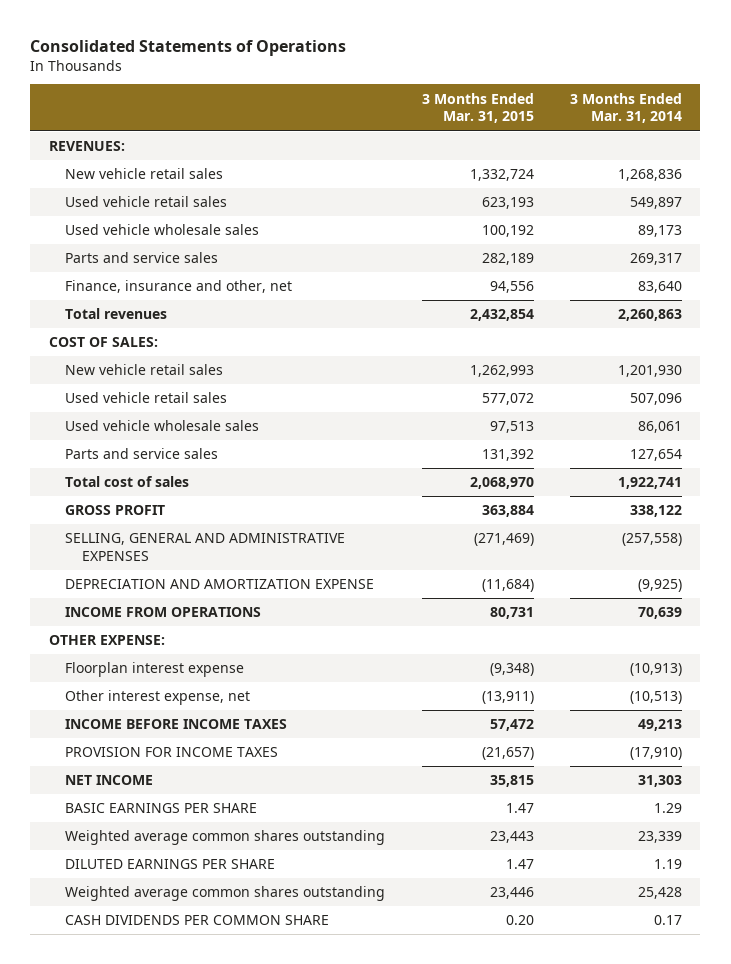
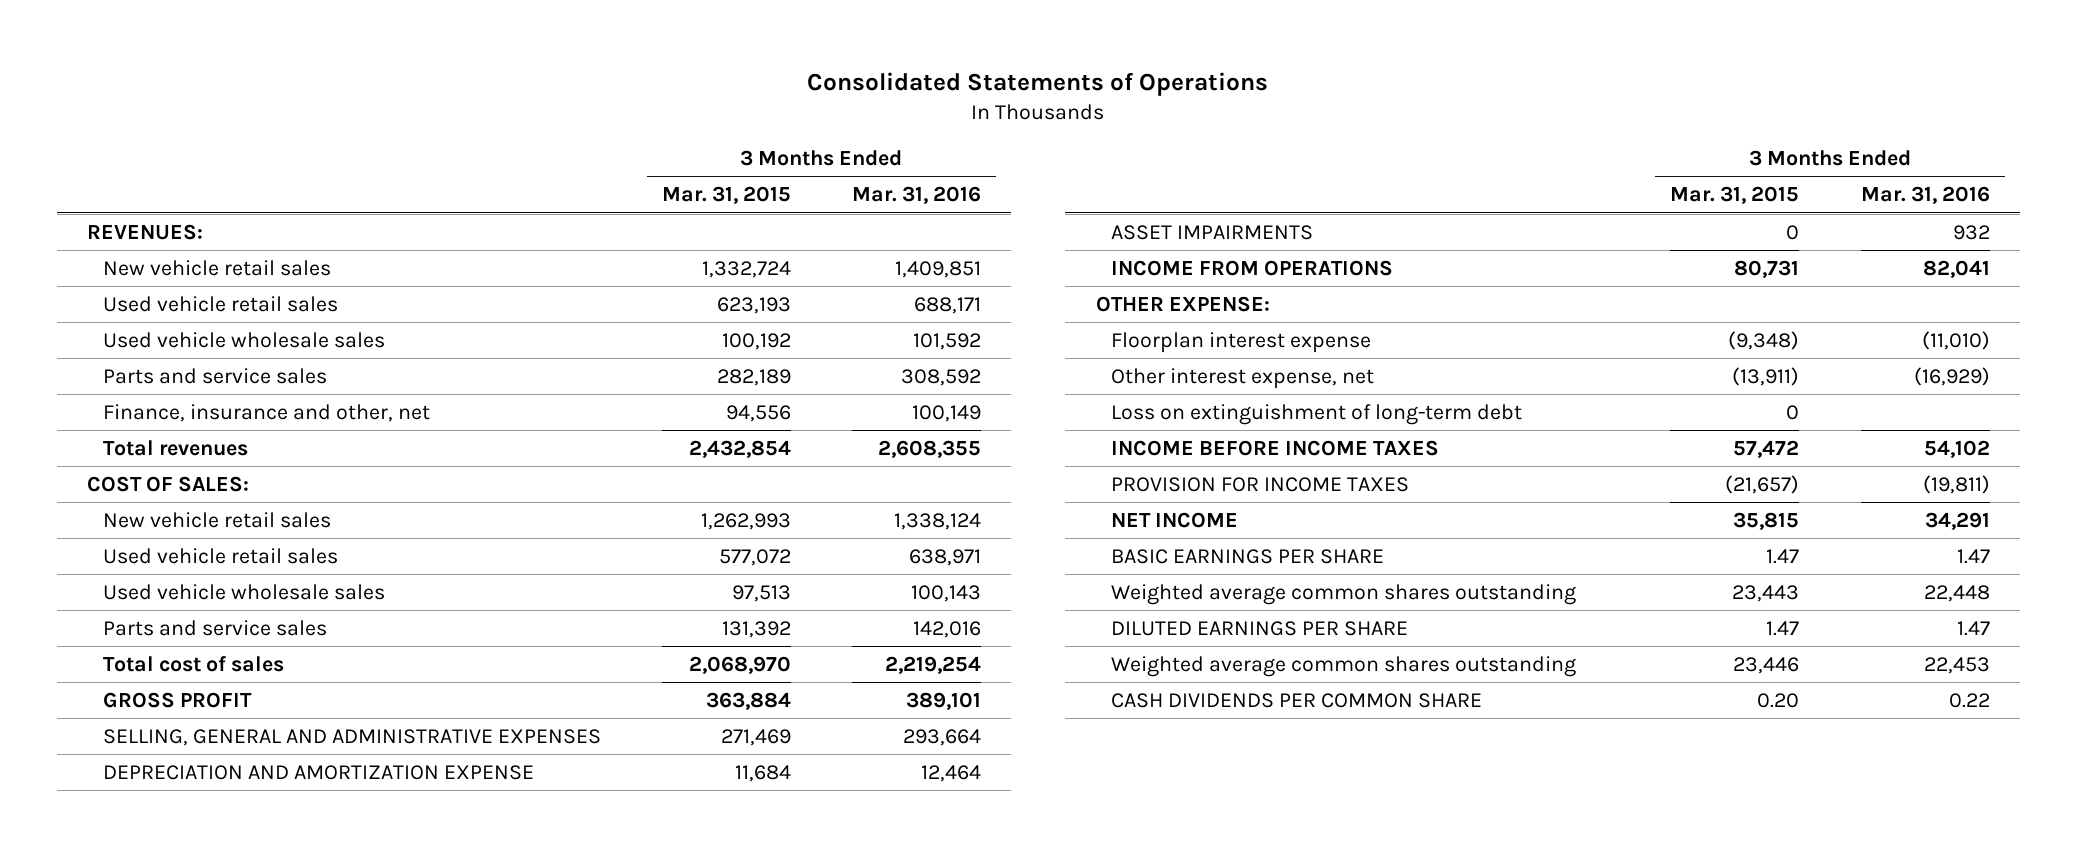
- | 3 Months Ended Mar. 31, 2015 | 3 Months Ended Mar. 31, 2014
+ | 3 Months Ended Mar. 31, 2015 | 3 Months Ended Mar. 31, 2016
- SELLING, GENERAL AND ADMINISTRATIVE EXPENSES | (271,469) | (257,558)
- DEPRECIATION AND AMORTIZATION EXPENSE | (11,684) | (9,925)
+ SELLING, GENERAL AND ADMINISTRATIVE EXPENSES | 271,469 | 293,664
+ DEPRECIATION AND AMORTIZATION EXPENSE | 11,684 | 12,464
+ ASSET IMPAIRMENTS | 0 | 932
+ Loss on extinguishment of long-term debt | 0 |

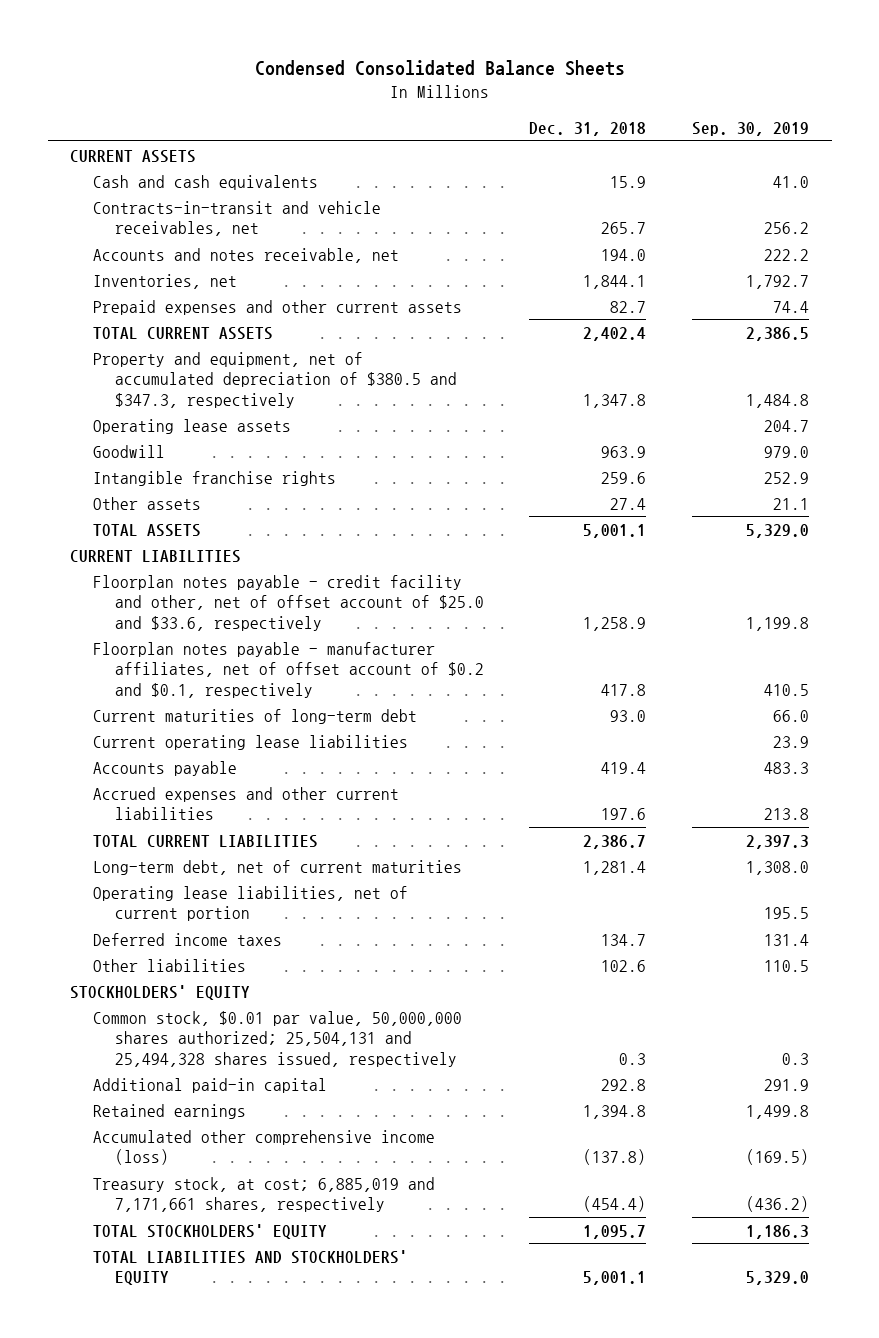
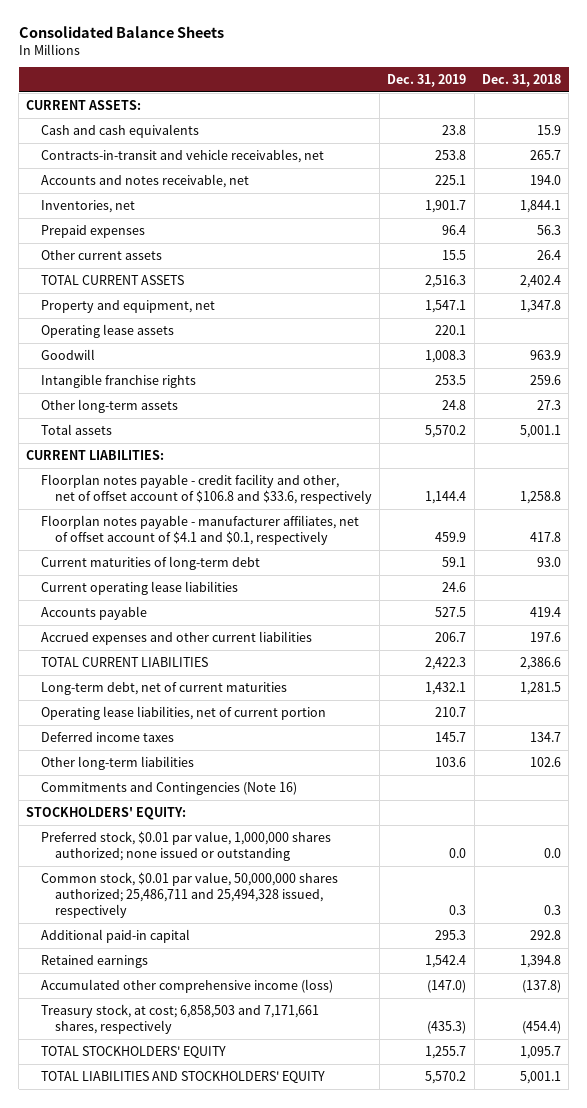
- Condensed Consolidated Balance Sheets
+ Consolidated Balance Sheets
- | Dec. 31, 2018 | Sep. 30, 2019
+ | Dec. 31, 2019 | Dec. 31, 2018
- CURRENT ASSETS
+ CURRENT ASSETS:
- Prepaid expenses and other current assets | 82.7 | 74.4
+ Prepaid expenses | 96.4 | 56.3
+ Other current assets | 15.5 | 26.4
- Property and equipment, net of accumulated depreciation of $380.5 and $347.3, respectively | 1,347.8 | 1,484.8
+ Property and equipment, net | 1,547.1 | 1,347.8
- Other assets | 27.4 | 21.1
- TOTAL ASSETS | 5,001.1 | 5,329.0
- CURRENT LIABILITIES
- Floorplan notes payable - credit facility and other, net of offset account of $25.0 and $33.6, respectively | 1,258.9 | 1,199.8
- Floorplan notes payable - manufacturer affiliates, net of offset account of $0.2 and $0.1, respectively | 417.8 | 410.5
+ Other long-term assets | 24.8 | 27.3
+ Total assets | 5,570.2 | 5,001.1
+ CURRENT LIABILITIES:
+ Floorplan notes payable - credit facility and other, net of offset account of $106.8 and $33.6, respectively | 1,144.4 | 1,258.8
+ Floorplan notes payable - manufacturer affiliates, net of offset account of $4.1 and $0.1, respectively | 459.9 | 417.8
- TOTAL CURRENT LIABILITIES | 2,386.7 | 2,397.3
- Long-term debt, net of current maturities | 1,281.4 | 1,308.0
+ TOTAL CURRENT LIABILITIES | 2,422.3 | 2,386.6
+ Long-term debt, net of current maturities | 1,432.1 | 1,281.5
- Other liabilities | 102.6 | 110.5
- STOCKHOLDERS' EQUITY
- Common stock, $0.01 par value, 50,000,000 shares authorized; 25,504,131 and 25,494,328 shares issued, respectively | 0.3 | 0.3
+ Other long-term liabilities | 103.6 | 102.6
+ Commitments and Contingencies (Note 16)
+ STOCKHOLDERS' EQUITY:
+ Preferred stock, $0.01 par value, 1,000,000 shares authorized; none issued or outstanding | 0.0 | 0.0
+ Common stock, $0.01 par value, 50,000,000 shares authorized; 25,486,711 and 25,494,328 issued, respectively | 0.3 | 0.3
- Treasury stock, at cost; 6,885,019 and 7,171,661 shares, respectively | (454.4) | (436.2)
+ Treasury stock, at cost; 6,858,503 and 7,171,661 shares, respectively | (435.3) | (454.4)

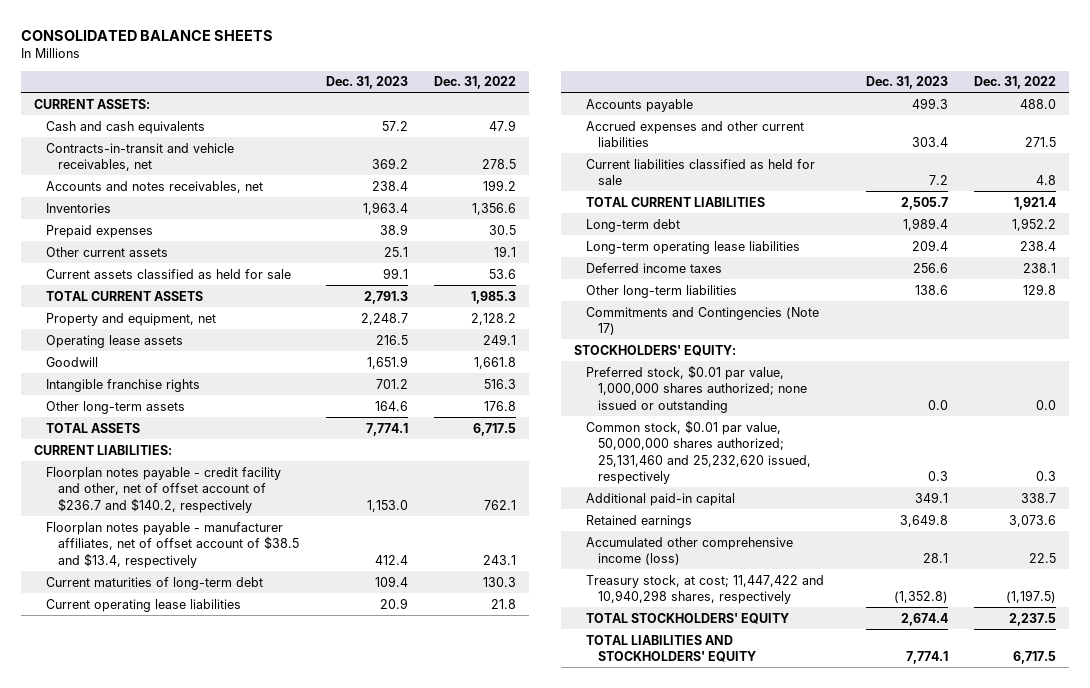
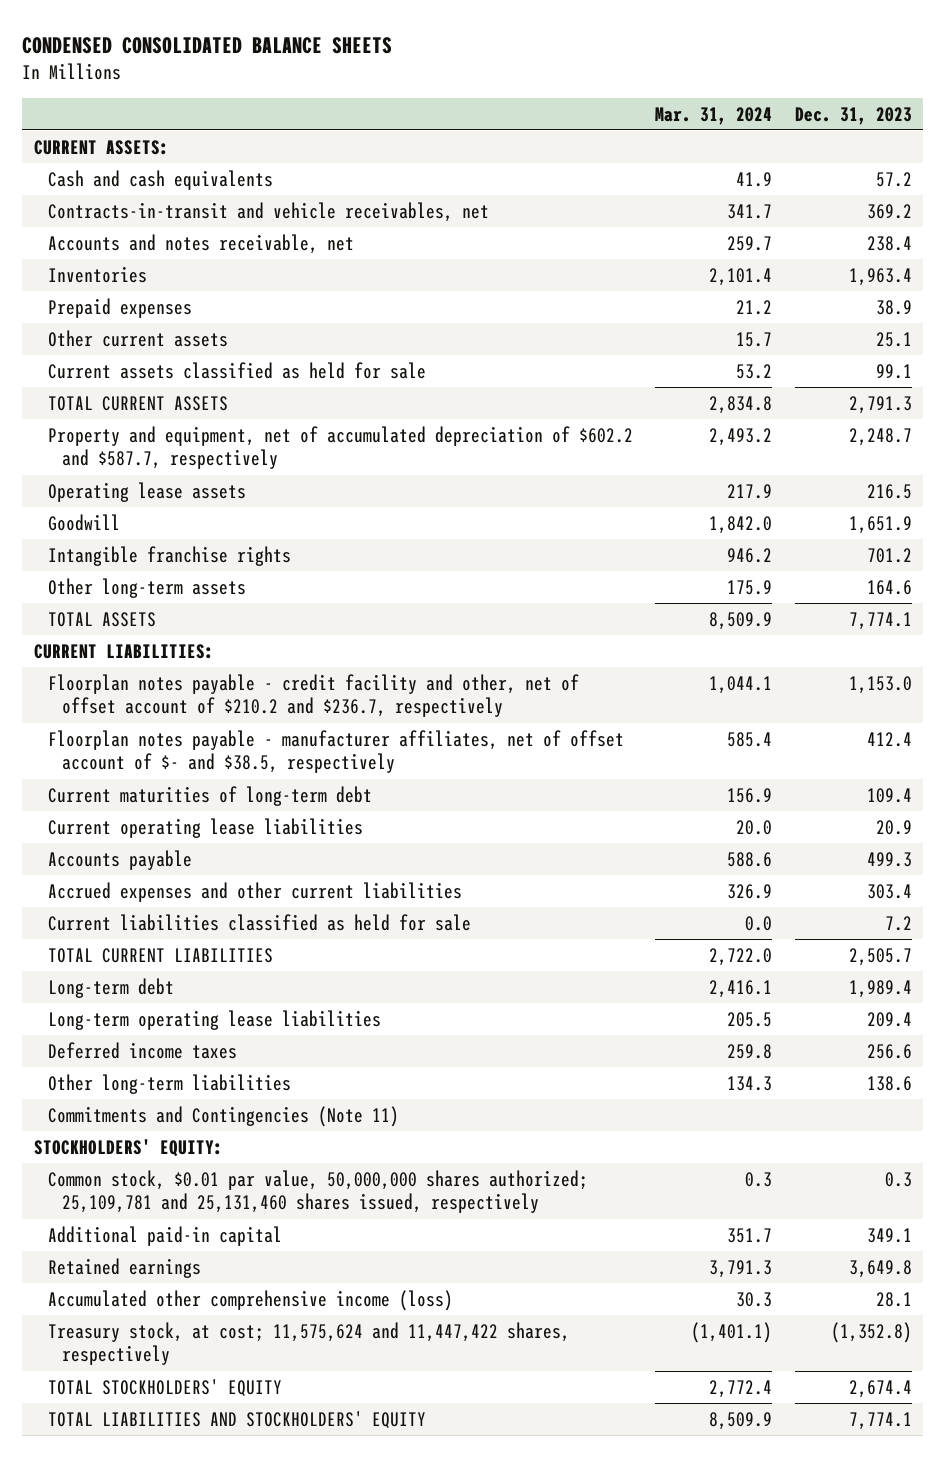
- CONSOLIDATED BALANCE SHEETS
+ CONDENSED CONSOLIDATED BALANCE SHEETS
- | Dec. 31, 2023 | Dec. 31, 2022
+ | Mar. 31, 2024 | Dec. 31, 2023
- Accounts and notes receivables, net | 238.4 | 199.2
+ Accounts and notes receivable, net | 259.7 | 238.4
- Property and equipment, net | 2,248.7 | 2,128.2
+ Property and equipment, net of accumulated depreciation of $602.2 and $587.7, respectively | 2,493.2 | 2,248.7
- Floorplan notes payable - credit facility and other, net of offset account of $236.7 and $140.2, respectively | 1,153.0 | 762.1
- Floorplan notes payable - manufacturer affiliates, net of offset account of $38.5 and $13.4, respectively | 412.4 | 243.1
+ Floorplan notes payable - credit facility and other, net of offset account of $210.2 and $236.7, respectively | 1,044.1 | 1,153.0
+ Floorplan notes payable - manufacturer affiliates, net of offset account of $- and $38.5, respectively | 585.4 | 412.4
- Commitments and Contingencies (Note 17)
+ Commitments and Contingencies (Note 11)
- Preferred stock, $0.01 par value, 1,000,000 shares authorized; none issued or outstanding | 0.0 | 0.0
- Common stock, $0.01 par value, 50,000,000 shares authorized; 25,131,460 and 25,232,620 issued, respectively | 0.3 | 0.3
+ Common stock, $0.01 par value, 50,000,000 shares authorized; 25,109,781 and 25,131,460 shares issued, respectively | 0.3 | 0.3
- Treasury stock, at cost; 11,447,422 and 10,940,298 shares, respectively | (1,352.8) | (1,197.5)
+ Treasury stock, at cost; 11,575,624 and 11,447,422 shares, respectively | (1,401.1) | (1,352.8)

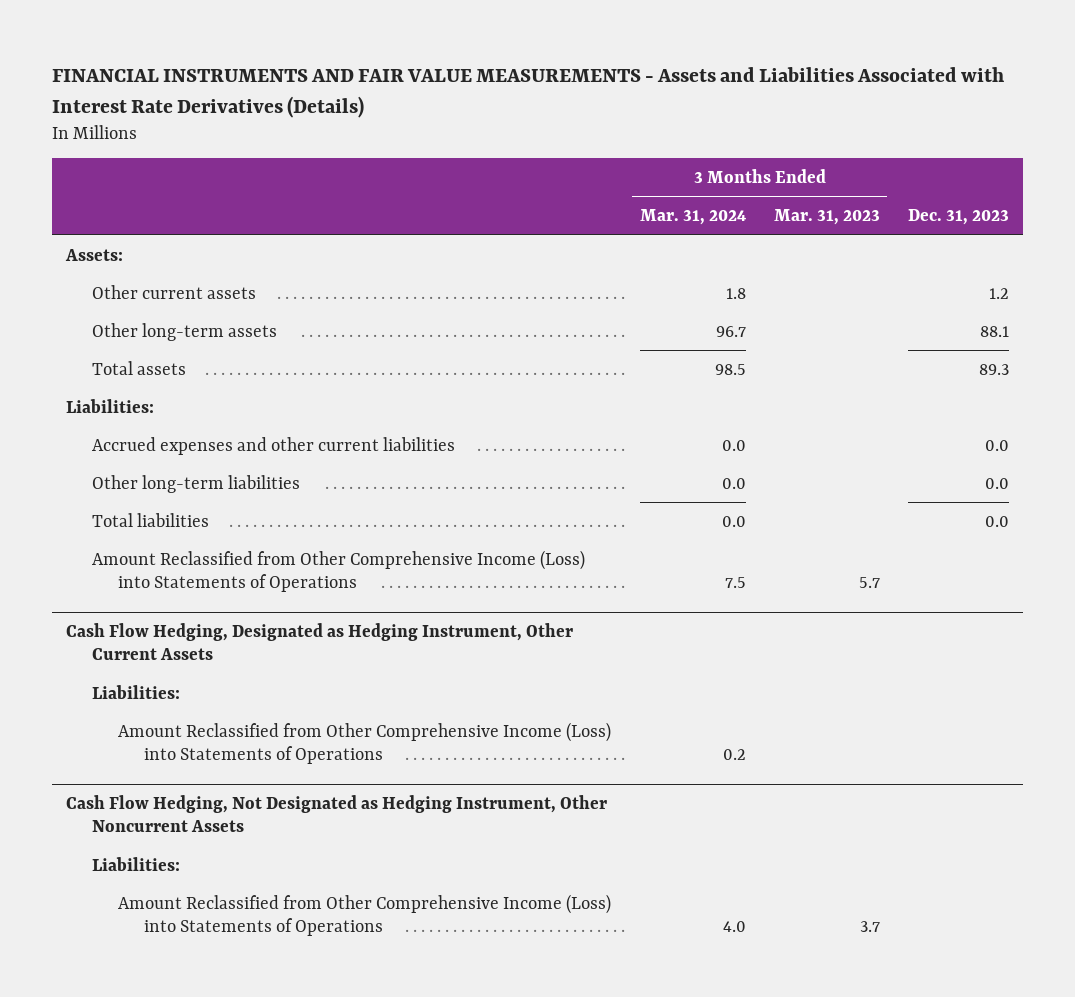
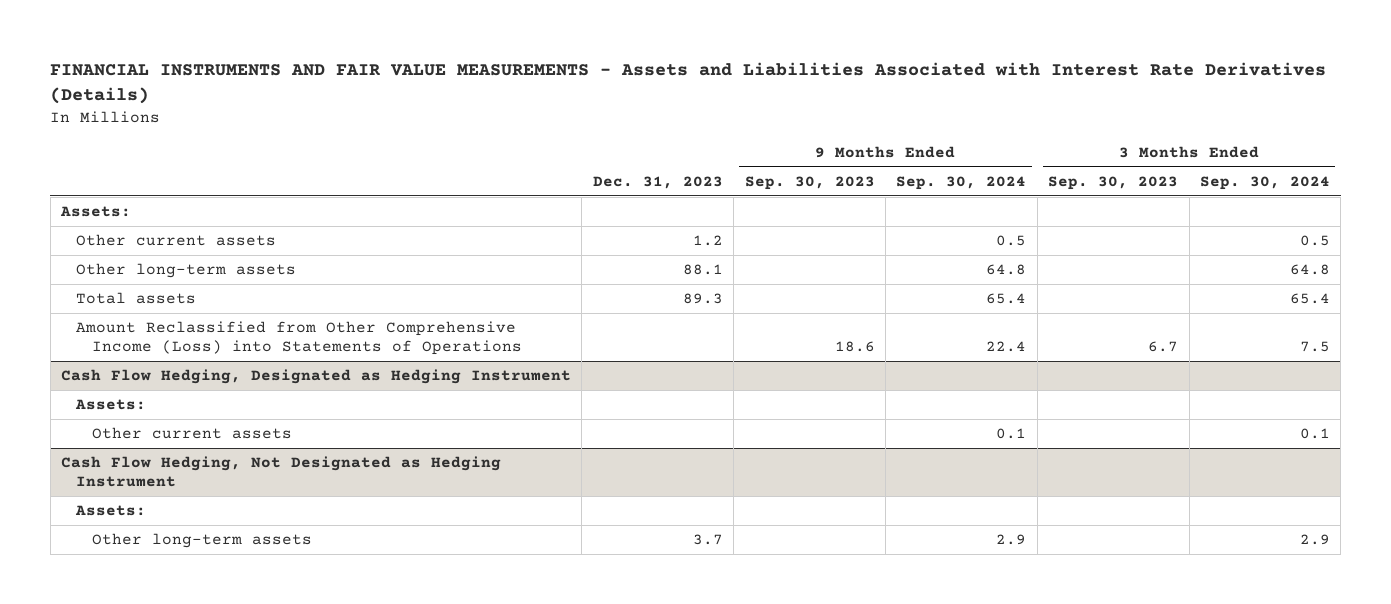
- | 3 Months Ended Mar. 31, 2024 | 3 Months Ended Mar. 31, 2023 | Dec. 31, 2023
+ | Dec. 31, 2023 | 9 Months Ended Sep. 30, 2023 | 9 Months Ended Sep. 30, 2024 | 3 Months Ended Sep. 30, 2023 | 3 Months Ended Sep. 30, 2024
- Liabilities:
- Accrued expenses and other current liabilities | 0.0 | | 0.0
- Other long-term liabilities | 0.0 | | 0.0
- Total liabilities | 0.0 | | 0.0
- Cash Flow Hedging, Designated as Hedging Instrument, Other Current Assets
- Liabilities:
- Amount Reclassified from Other Comprehensive Income (Loss) into Statements of Operations | 0.2 | |
- Cash Flow Hedging, Not Designated as Hedging Instrument, Other Noncurrent Assets
- Liabilities:
- Amount Reclassified from Other Comprehensive Income (Loss) into Statements of Operations | 4.0 | 3.7 |
+ Cash Flow Hedging, Designated as Hedging Instrument
+ Assets:
+ Other current assets | | | 0.1 | | 0.1
+ Cash Flow Hedging, Not Designated as Hedging Instrument
+ Assets:
+ Other long-term assets | 3.7 | | 2.9 | | 2.9

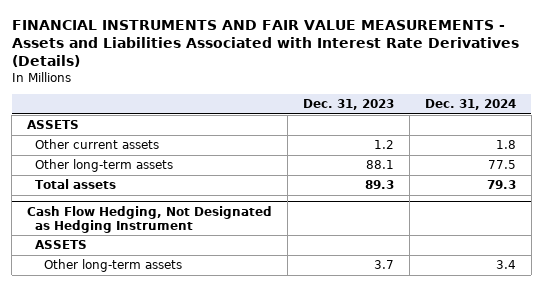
- | Dec. 31, 2023 | 9 Months Ended Sep. 30, 2023 | 9 Months Ended Sep. 30, 2024 | 3 Months Ended Sep. 30, 2023 | 3 Months Ended Sep. 30, 2024
+ | Dec. 31, 2023 | Dec. 31, 2024
- Assets:
+ ASSETS
- Amount Reclassified from Other Comprehensive Income (Loss) into Statements of Operations | | 18.6 | 22.4 | 6.7 | 7.5
- Cash Flow Hedging, Designated as Hedging Instrument
- Assets:
- Other current assets | | | 0.1 | | 0.1
@ Cash Flow Hedging, Not Designated as Hedging Instrument
- Assets:
+ ASSETS

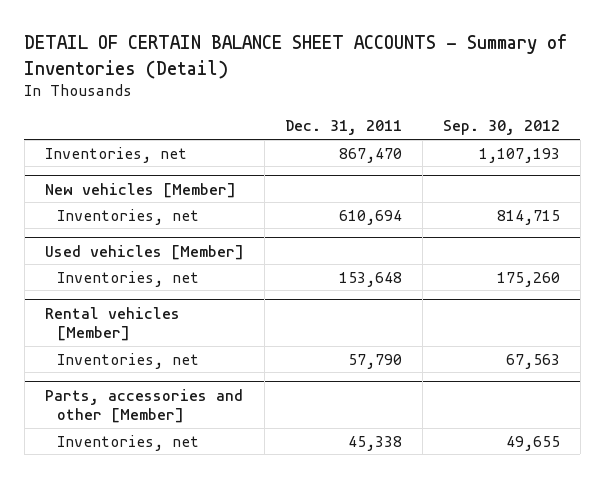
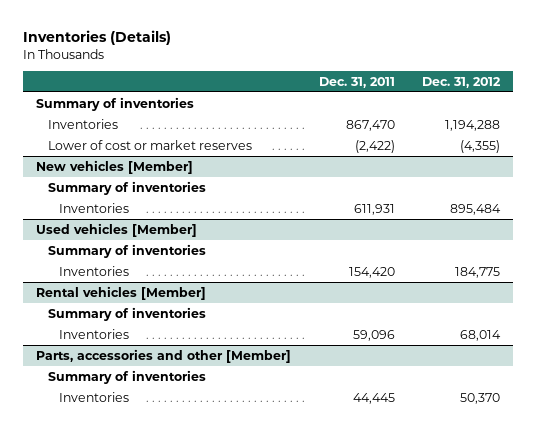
- DETAIL OF CERTAIN BALANCE SHEET ACCOUNTS - Summary of Inventories (Detail)
+ Inventories (Details)
- | Dec. 31, 2011 | Sep. 30, 2012
+ | Dec. 31, 2011 | Dec. 31, 2012
- Inventories, net | 867,470 | 1,107,193
+ Summary of inventories
+ Inventories | 867,470 | 1,194,288
+ Lower of cost or market reserves | (2,422) | (4,355)
@ New vehicles [Member]
- Inventories, net | 610,694 | 814,715
+ Summary of inventories
+ Inventories | 611,931 | 895,484
@ Used vehicles [Member]
- Inventories, net | 153,648 | 175,260
+ Summary of inventories
+ Inventories | 154,420 | 184,775
@ Rental vehicles [Member]
- Inventories, net | 57,790 | 67,563
+ Summary of inventories
+ Inventories | 59,096 | 68,014
@ Parts, accessories and other [Member]
- Inventories, net | 45,338 | 49,655
+ Summary of inventories
+ Inventories | 44,445 | 50,370

